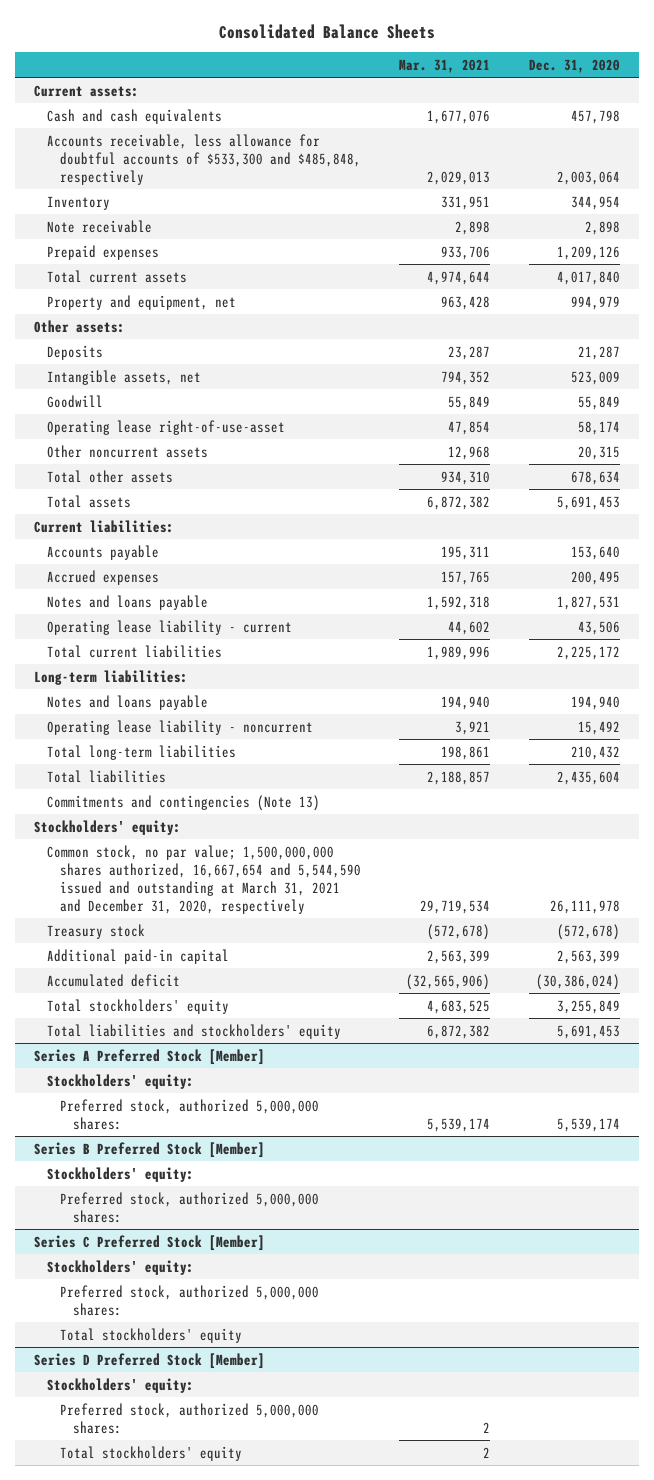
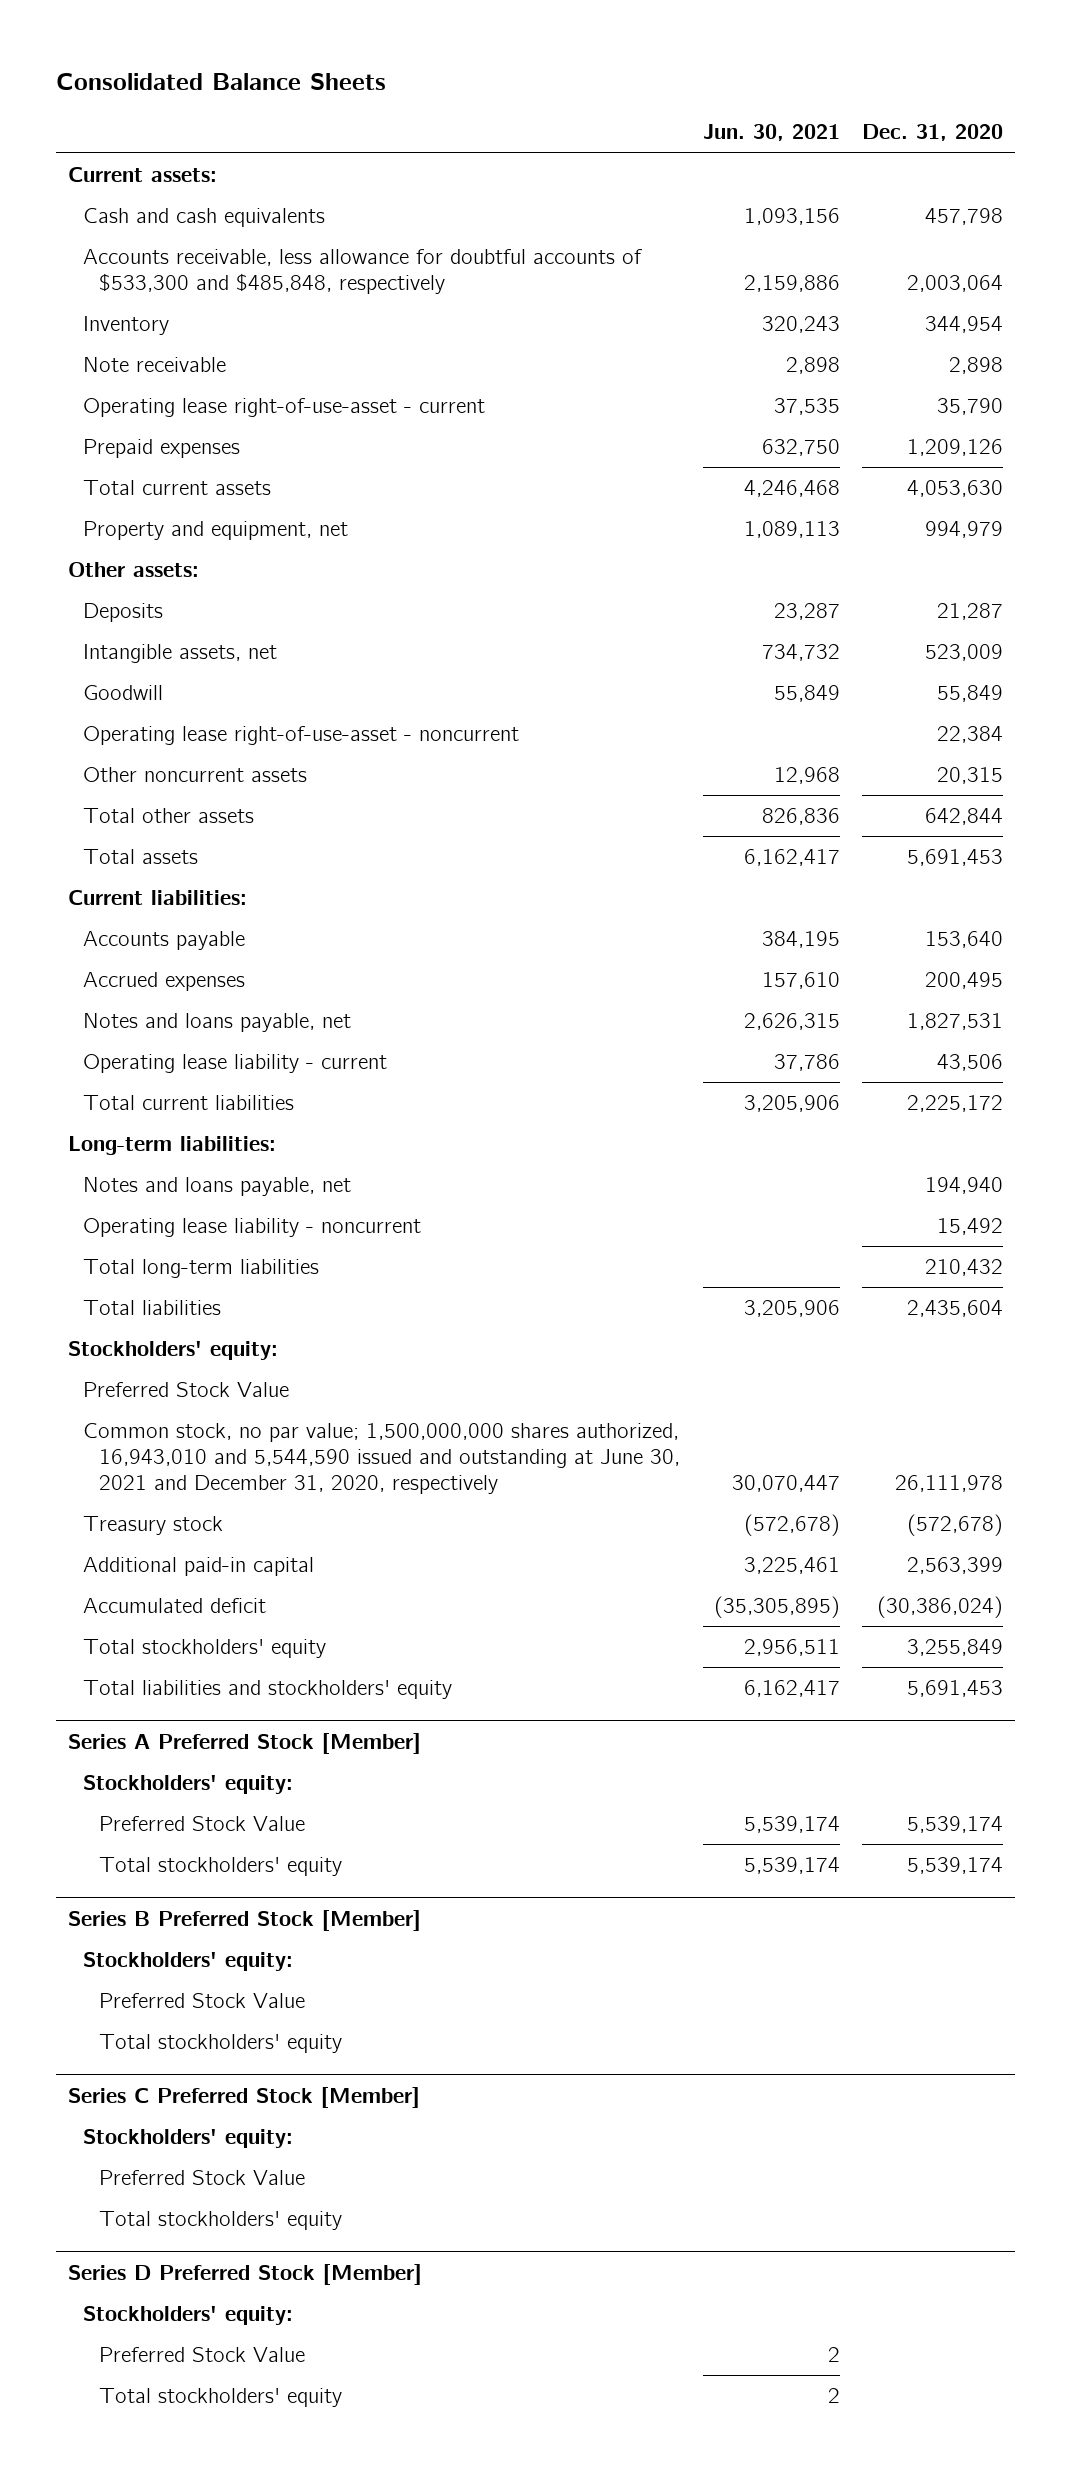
- | Mar. 31, 2021 | Dec. 31, 2020
+ | Jun. 30, 2021 | Dec. 31, 2020
+ Operating lease right-of-use-asset - current | 37,535 | 35,790
- Total current assets | 4,974,644 | 4,017,840
+ Total current assets | 4,246,468 | 4,053,630
- Operating lease right-of-use-asset | 47,854 | 58,174
+ Operating lease right-of-use-asset - noncurrent | | 22,384
- Total other assets | 934,310 | 678,634
+ Total other assets | 826,836 | 642,844
- Notes and loans payable | 1,592,318 | 1,827,531
+ Notes and loans payable, net | 2,626,315 | 1,827,531
- Notes and loans payable | 194,940 | 194,940
+ Notes and loans payable, net | | 194,940
- Commitments and contingencies (Note 13)
- Common stock, no par value; 1,500,000,000 shares authorized, 16,667,654 and 5,544,590 issued and outstanding at March 31, 2021 and December 31, 2020, respectively | 29,719,534 | 26,111,978
+ Preferred Stock Value
+ Common stock, no par value; 1,500,000,000 shares authorized, 16,943,010 and 5,544,590 issued and outstanding at June 30, 2021 and December 31, 2020, respectively | 30,070,447 | 26,111,978
@ Series A Preferred Stock [Member]
- Preferred stock, authorized 5,000,000 shares: | 5,539,174 | 5,539,174
+ Preferred Stock Value | 5,539,174 | 5,539,174
+ Total stockholders' equity | 5,539,174 | 5,539,174
@ Series B Preferred Stock [Member]
- Preferred stock, authorized 5,000,000 shares:
+ Preferred Stock Value
+ Total stockholders' equity
@ Series C Preferred Stock [Member]
- Preferred stock, authorized 5,000,000 shares:
+ Preferred Stock Value
@ Series D Preferred Stock [Member]
- Preferred stock, authorized 5,000,000 shares: | 2 |
+ Preferred Stock Value | 2 |

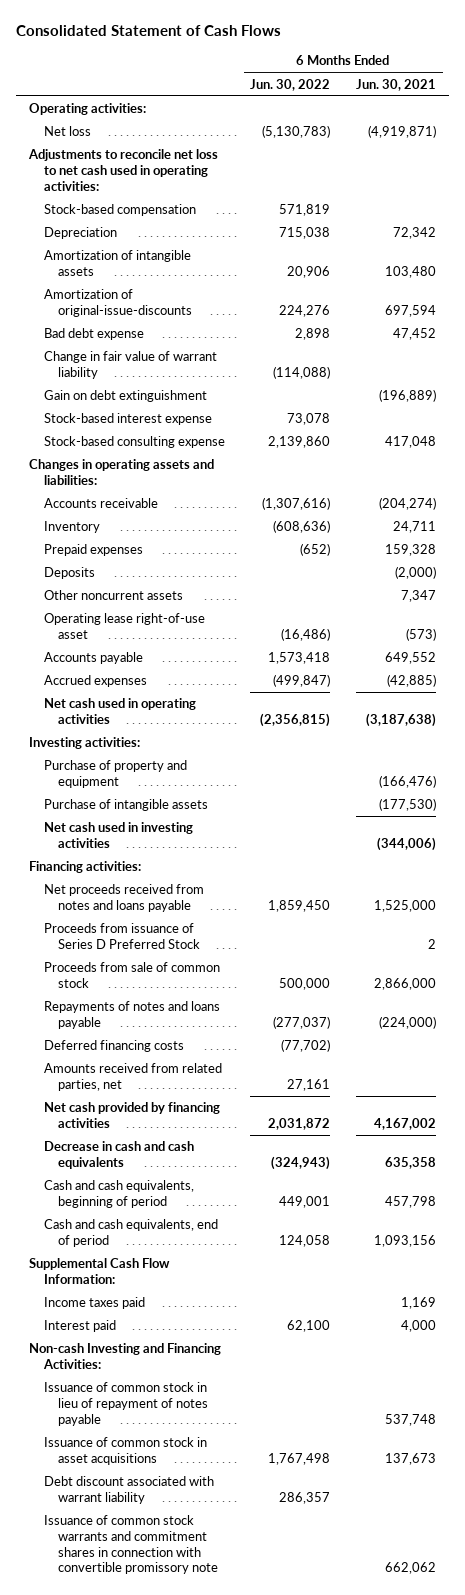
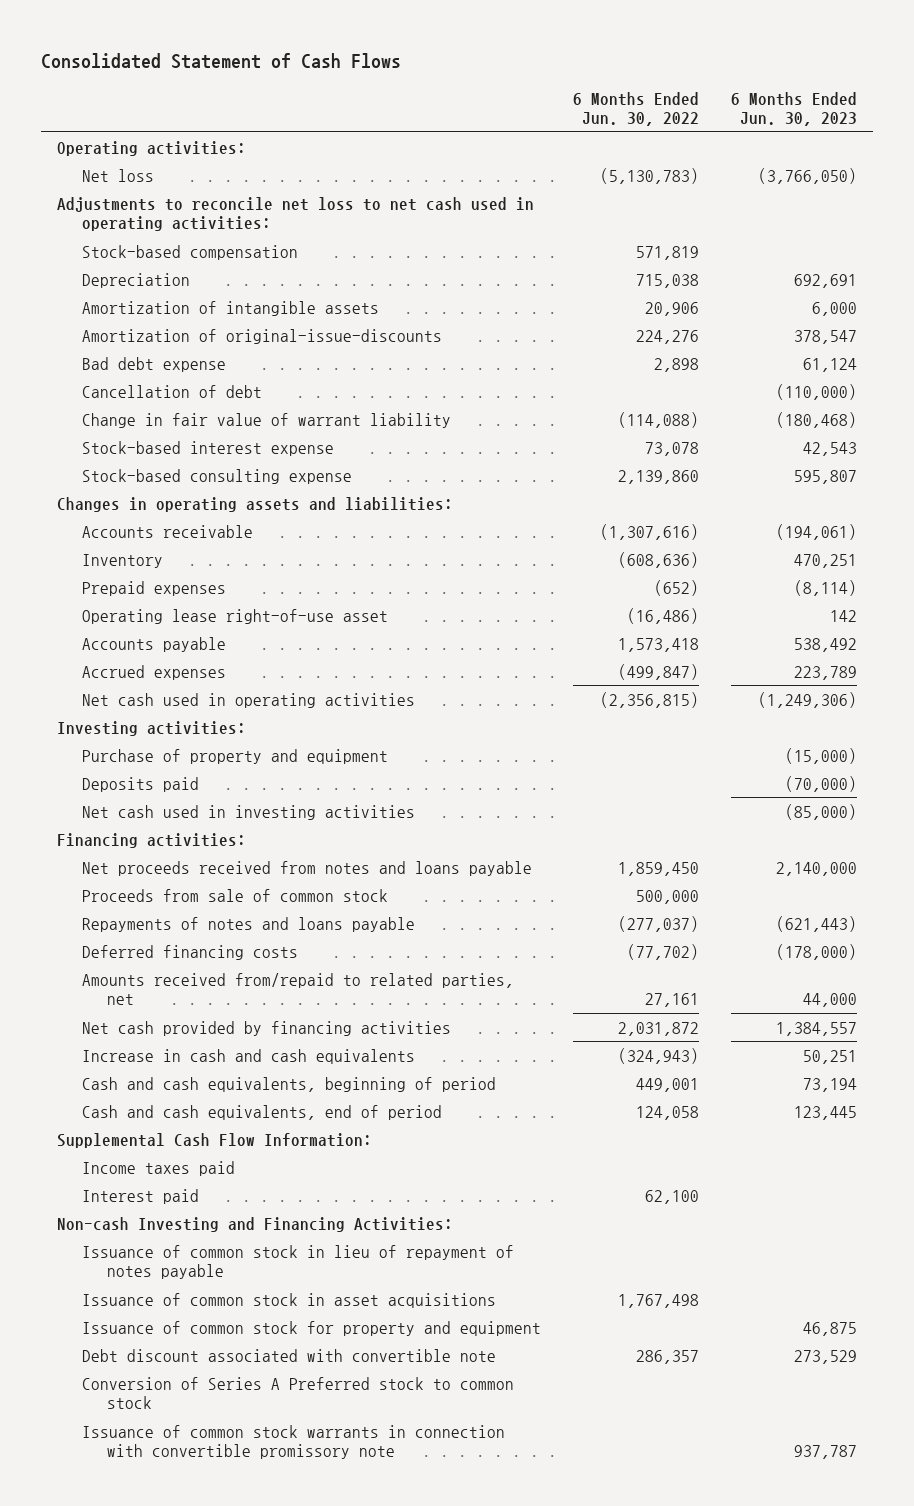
- | 6 Months Ended Jun. 30, 2022 | 6 Months Ended Jun. 30, 2021
+ | 6 Months Ended Jun. 30, 2022 | 6 Months Ended Jun. 30, 2023
+ Cancellation of debt | | (110,000)
- Gain on debt extinguishment | | (196,889)
- Deposits | | (2,000)
- Other noncurrent assets | | 7,347
- Purchase of intangible assets | | (177,530)
+ Deposits paid | | (70,000)
- Proceeds from issuance of Series D Preferred Stock | | 2
- Amounts received from related parties, net | 27,161 |
+ Amounts received from/repaid to related parties, net | 27,161 | 44,000
- Decrease in cash and cash equivalents | (324,943) | 635,358
+ Increase in cash and cash equivalents | (324,943) | 50,251
- Debt discount associated with warrant liability | 286,357 |
- Issuance of common stock warrants and commitment shares in connection with convertible promissory note | | 662,062
+ Issuance of common stock for property and equipment | | 46,875
+ Debt discount associated with convertible note | 286,357 | 273,529
+ Conversion of Series A Preferred stock to common stock
+ Issuance of common stock warrants in connection with convertible promissory note | | 937,787

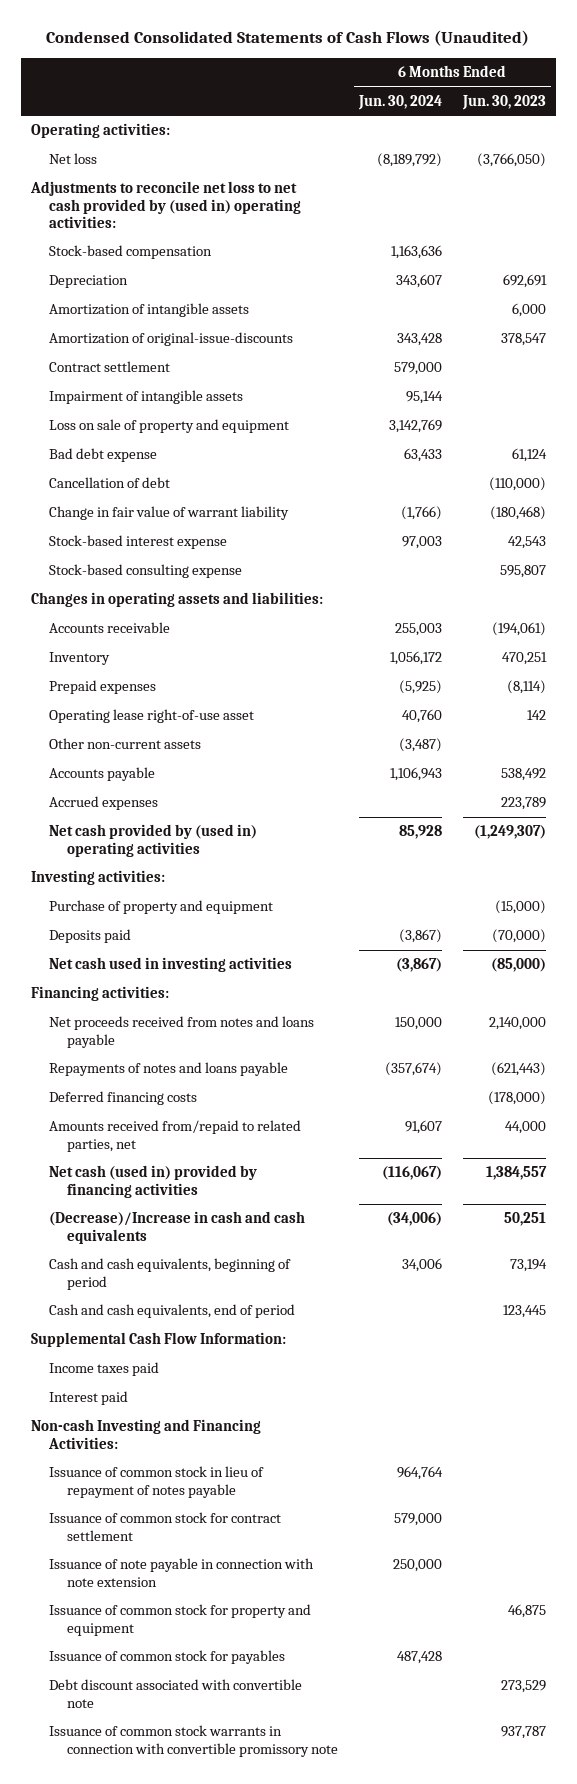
- Consolidated Statement of Cash Flows
+ Condensed Consolidated Statements of Cash Flows (Unaudited)
- | 6 Months Ended Jun. 30, 2022 | 6 Months Ended Jun. 30, 2023
+ | 6 Months Ended Jun. 30, 2024 | 6 Months Ended Jun. 30, 2023
- Adjustments to reconcile net loss to net cash used in operating activities:
+ Adjustments to reconcile net loss to net cash provided by (used in) operating activities:
+ Contract settlement | 579,000 |
+ Impairment of intangible assets | 95,144 |
+ Loss on sale of property and equipment | 3,142,769 |
+ Other non-current assets | (3,487) |
- Net cash used in operating activities | (2,356,815) | (1,249,306)
+ Net cash provided by (used in) operating activities | 85,928 | (1,249,307)
- Proceeds from sale of common stock | 500,000 |
- Net cash provided by financing activities | 2,031,872 | 1,384,557
- Increase in cash and cash equivalents | (324,943) | 50,251
+ Net cash (used in) provided by financing activities | (116,067) | 1,384,557
+ (Decrease)/Increase in cash and cash equivalents | (34,006) | 50,251
- Issuance of common stock in asset acquisitions | 1,767,498 |
+ Issuance of common stock for contract settlement | 579,000 |
+ Issuance of note payable in connection with note extension | 250,000 |
+ Issuance of common stock for payables | 487,428 |
- Conversion of Series A Preferred stock to common stock

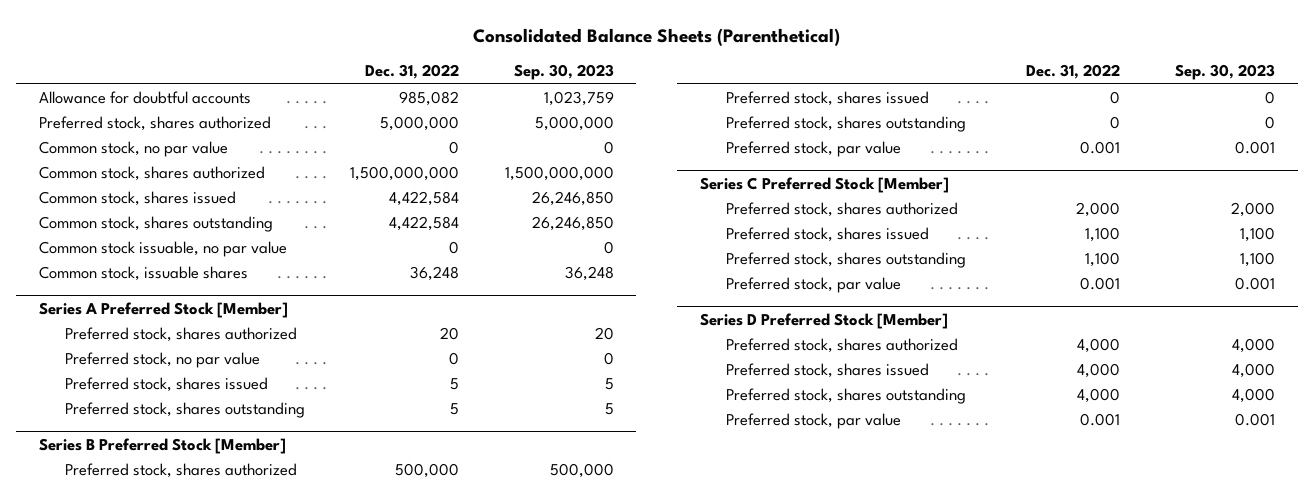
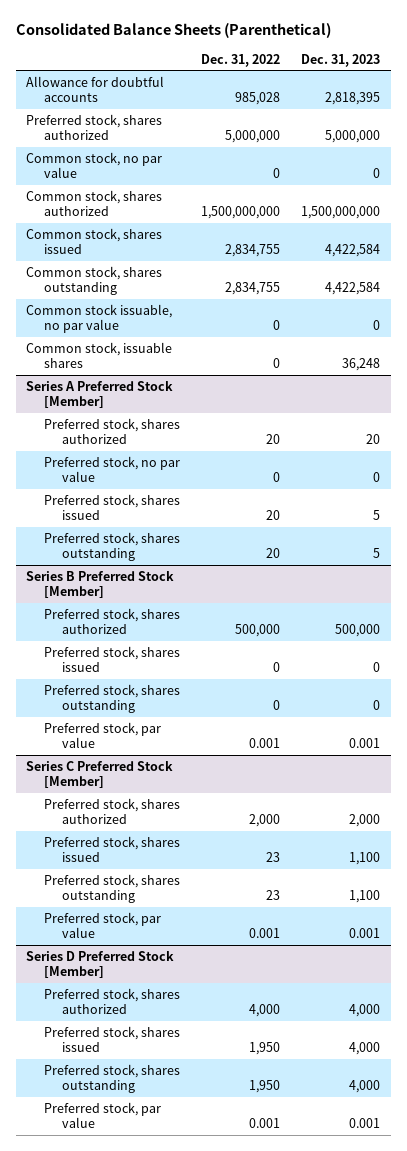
- | Dec. 31, 2022 | Sep. 30, 2023
+ | Dec. 31, 2022 | Dec. 31, 2023
- Allowance for doubtful accounts | 985,082 | 1,023,759
+ Allowance for doubtful accounts | 985,028 | 2,818,395
- Common stock, shares issued | 4,422,584 | 26,246,850
- Common stock, shares outstanding | 4,422,584 | 26,246,850
+ Common stock, shares issued | 2,834,755 | 4,422,584
+ Common stock, shares outstanding | 2,834,755 | 4,422,584
- Common stock, issuable shares | 36,248 | 36,248
+ Common stock, issuable shares | 0 | 36,248
@ Series A Preferred Stock [Member]
- Preferred stock, shares issued | 5 | 5
- Preferred stock, shares outstanding | 5 | 5
+ Preferred stock, shares issued | 20 | 5
+ Preferred stock, shares outstanding | 20 | 5
@ Series C Preferred Stock [Member]
- Preferred stock, shares issued | 1,100 | 1,100
- Preferred stock, shares outstanding | 1,100 | 1,100
+ Preferred stock, shares issued | 23 | 1,100
+ Preferred stock, shares outstanding | 23 | 1,100
@ Series D Preferred Stock [Member]
- Preferred stock, shares issued | 4,000 | 4,000
- Preferred stock, shares outstanding | 4,000 | 4,000
+ Preferred stock, shares issued | 1,950 | 4,000
+ Preferred stock, shares outstanding | 1,950 | 4,000

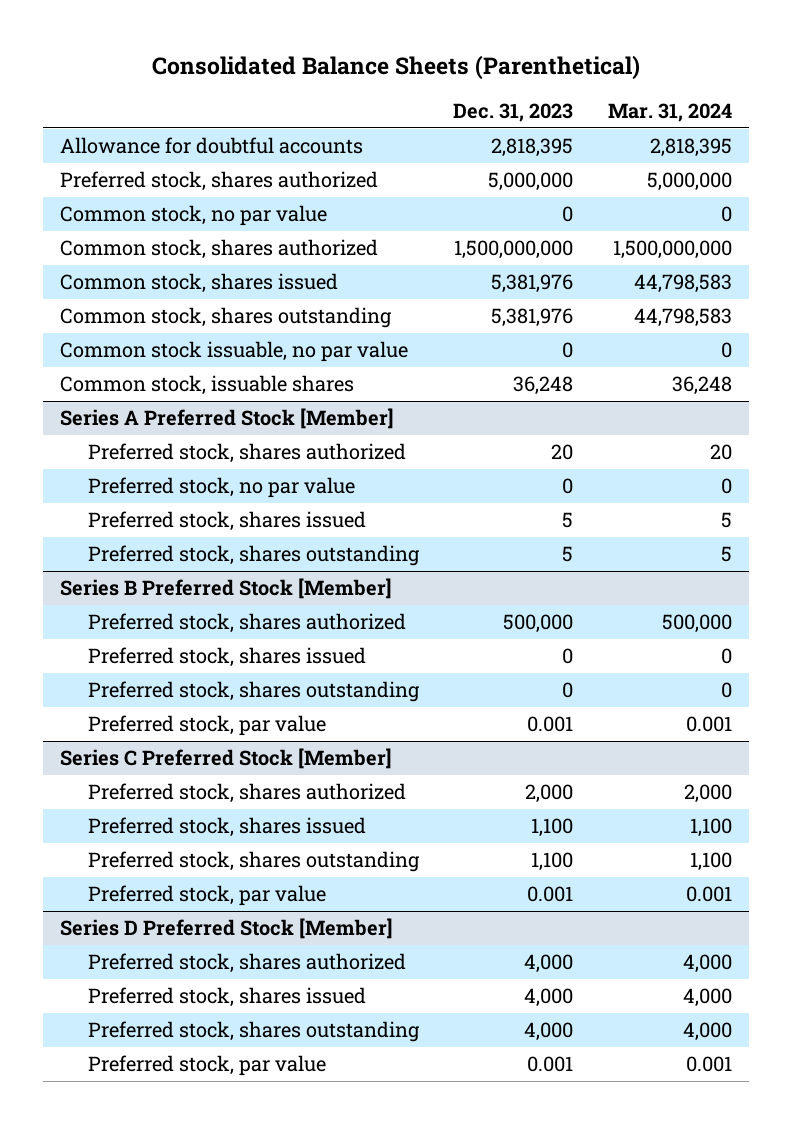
- | Dec. 31, 2022 | Dec. 31, 2023
+ | Dec. 31, 2023 | Mar. 31, 2024
- Common stock, shares issued | 2,834,755 | 4,422,584
- Common stock, shares outstanding | 2,834,755 | 4,422,584
+ Common stock, shares issued | 5,381,976 | 44,798,583
+ Common stock, shares outstanding | 5,381,976 | 44,798,583

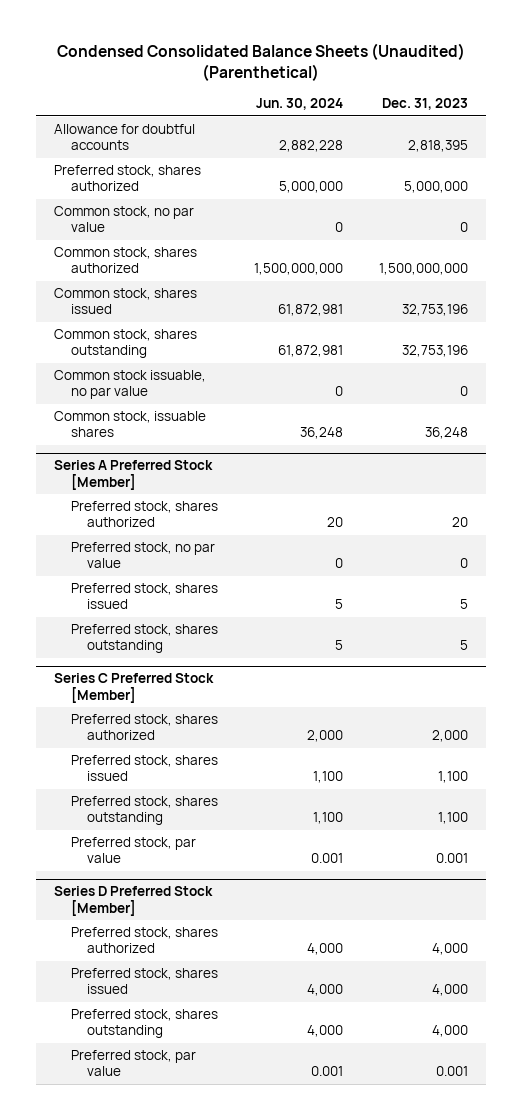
- Consolidated Balance Sheets (Parenthetical)
+ Condensed Consolidated Balance Sheets (Unaudited) (Parenthetical)
- | Dec. 31, 2023 | Mar. 31, 2024
+ | Jun. 30, 2024 | Dec. 31, 2023
- Common stock, shares issued | 5,381,976 | 44,798,583
- Common stock, shares outstanding | 5,381,976 | 44,798,583
+ Common stock, shares issued | 61,872,981 | 32,753,196
+ Common stock, shares outstanding | 61,872,981 | 32,753,196
- Series B Preferred Stock [Member]
- Preferred stock, shares authorized | 500,000 | 500,000
- Preferred stock, shares issued | 0 | 0
- Preferred stock, shares outstanding | 0 | 0
- Preferred stock, par value | 0.001 | 0.001

